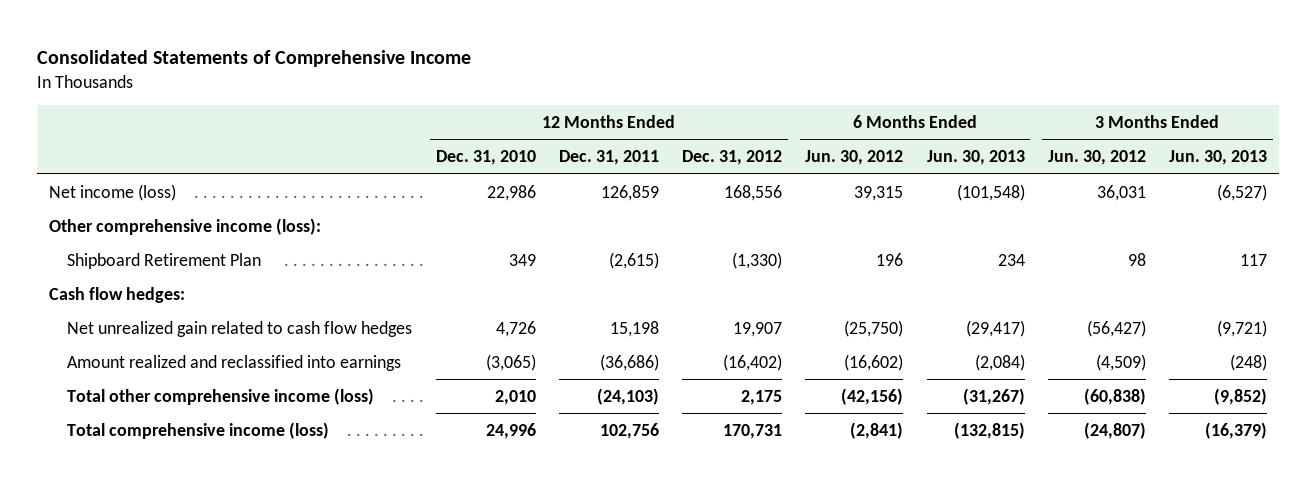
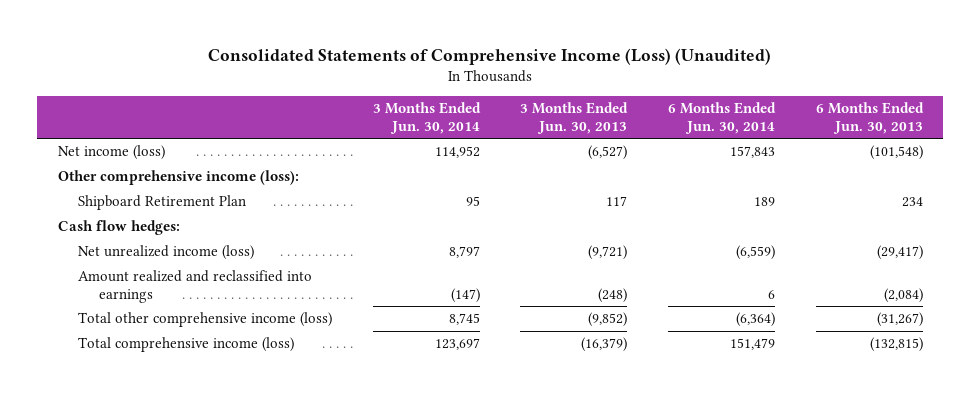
- Consolidated Statements of Comprehensive Income
+ Consolidated Statements of Comprehensive Income (Loss) (Unaudited)
- | 12 Months Ended Dec. 31, 2010 | 12 Months Ended Dec. 31, 2011 | 12 Months Ended Dec. 31, 2012 | 6 Months Ended Jun. 30, 2012 | 6 Months Ended Jun. 30, 2013 | 3 Months Ended Jun. 30, 2012 | 3 Months Ended Jun. 30, 2013
+ | 3 Months Ended Jun. 30, 2014 | 3 Months Ended Jun. 30, 2013 | 6 Months Ended Jun. 30, 2014 | 6 Months Ended Jun. 30, 2013
- Net unrealized gain related to cash flow hedges | 4,726 | 15,198 | 19,907 | (25,750) | (29,417) | (56,427) | (9,721)
+ Net unrealized income (loss) | 8,797 | (9,721) | (6,559) | (29,417)

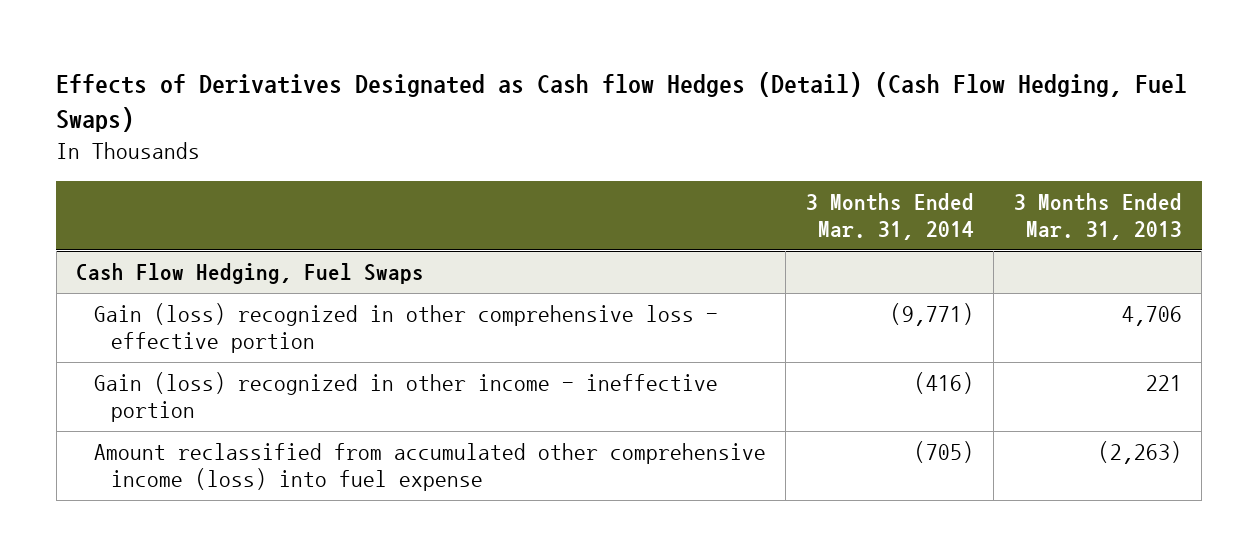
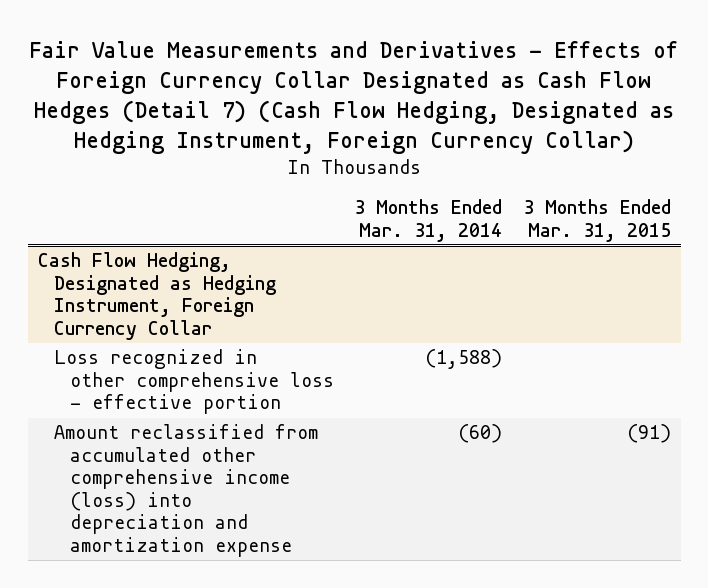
- Effects of Derivatives Designated as Cash flow Hedges (Detail) (Cash Flow Hedging, Fuel Swaps)
+ Fair Value Measurements and Derivatives - Effects of Foreign Currency Collar Designated as Cash Flow Hedges (Detail 7) (Cash Flow Hedging, Designated as Hedging Instrument, Foreign Currency Collar)
- | 3 Months Ended Mar. 31, 2014 | 3 Months Ended Mar. 31, 2013
+ | 3 Months Ended Mar. 31, 2014 | 3 Months Ended Mar. 31, 2015
- Cash Flow Hedging, Fuel Swaps
- Gain (loss) recognized in other comprehensive loss - effective portion | (9,771) | 4,706
- Gain (loss) recognized in other income - ineffective portion | (416) | 221
- Amount reclassified from accumulated other comprehensive income (loss) into fuel expense | (705) | (2,263)
+ Cash Flow Hedging, Designated as Hedging Instrument, Foreign Currency Collar
+ Loss recognized in other comprehensive loss - effective portion | (1,588) |
+ Amount reclassified from accumulated other comprehensive income (loss) into depreciation and amortization expense | (60) | (91)

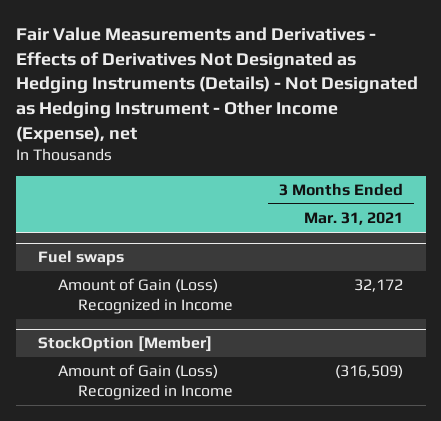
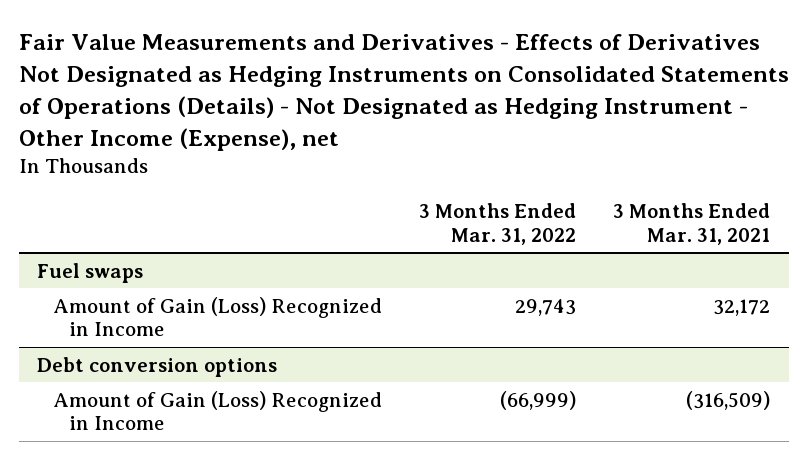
- Fair Value Measurements and Derivatives - Effects of Derivatives Not Designated as Hedging Instruments (Details) - Not Designated as Hedging Instrument - Other Income (Expense), net
+ Fair Value Measurements and Derivatives - Effects of Derivatives Not Designated as Hedging Instruments on Consolidated Statements of Operations (Details) - Not Designated as Hedging Instrument - Other Income (Expense), net
- | 3 Months Ended Mar. 31, 2021
+ | 3 Months Ended Mar. 31, 2022 | 3 Months Ended Mar. 31, 2021
- StockOption [Member]
+ Debt conversion options

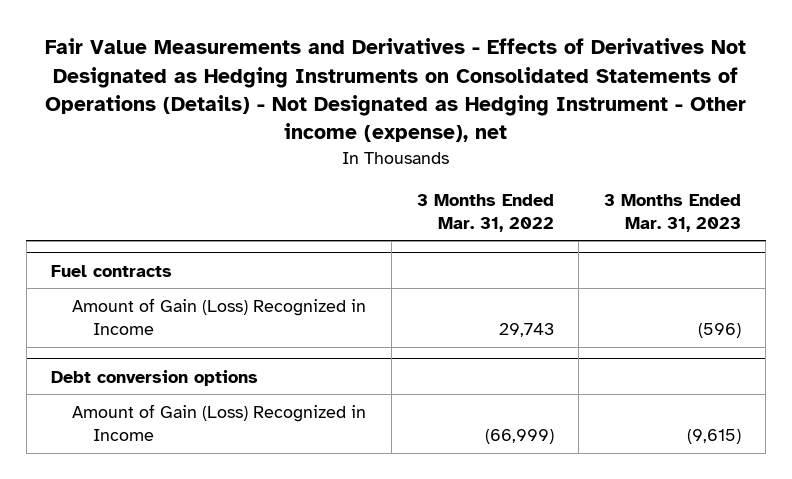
- Fair Value Measurements and Derivatives - Effects of Derivatives Not Designated as Hedging Instruments on Consolidated Statements of Operations (Details) - Not Designated as Hedging Instrument - Other Income (Expense), net
+ Fair Value Measurements and Derivatives - Effects of Derivatives Not Designated as Hedging Instruments on Consolidated Statements of Operations (Details) - Not Designated as Hedging Instrument - Other income (expense), net
- | 3 Months Ended Mar. 31, 2022 | 3 Months Ended Mar. 31, 2021
+ | 3 Months Ended Mar. 31, 2022 | 3 Months Ended Mar. 31, 2023
- Fuel swaps
+ Fuel contracts

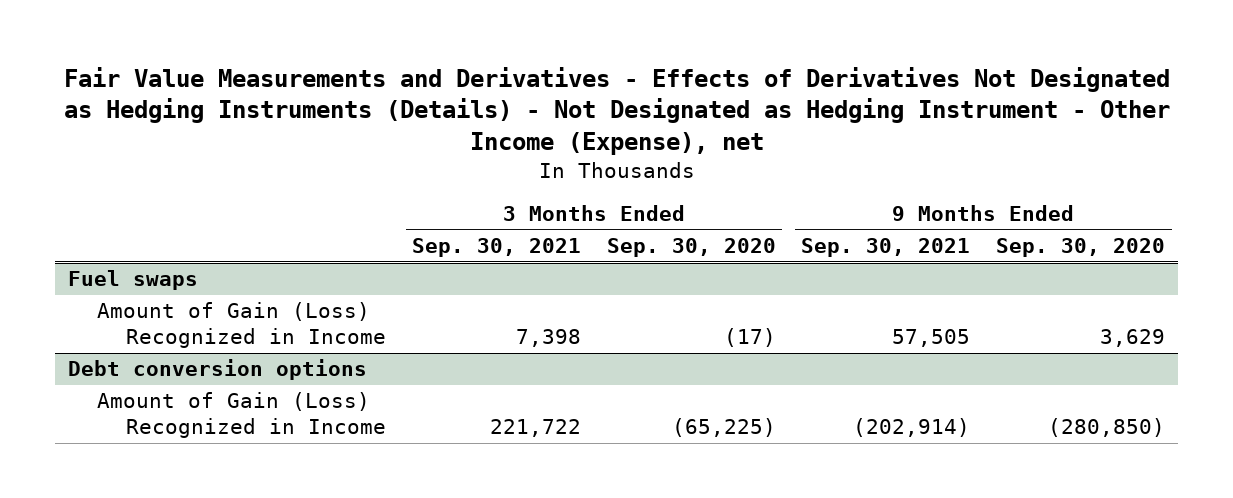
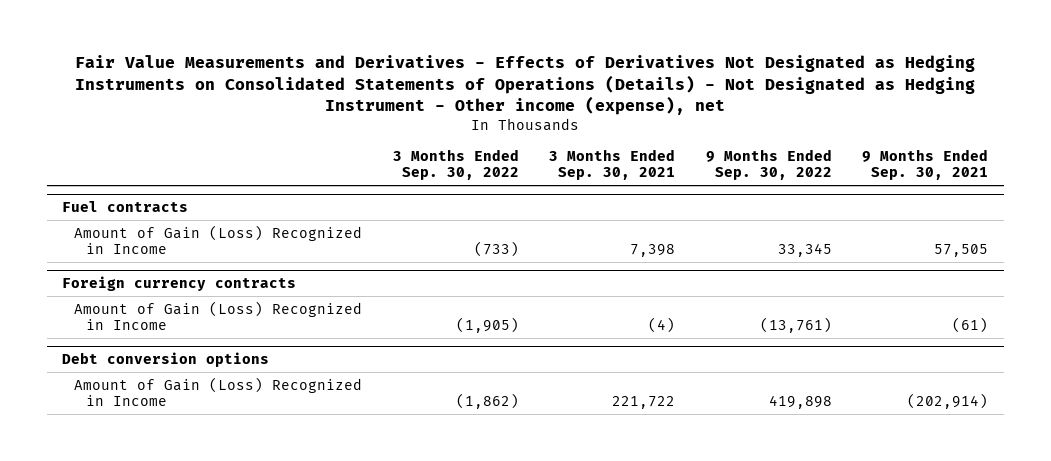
- Fair Value Measurements and Derivatives - Effects of Derivatives Not Designated as Hedging Instruments (Details) - Not Designated as Hedging Instrument - Other Income (Expense), net
+ Fair Value Measurements and Derivatives - Effects of Derivatives Not Designated as Hedging Instruments on Consolidated Statements of Operations (Details) - Not Designated as Hedging Instrument - Other income (expense), net
- | 3 Months Ended Sep. 30, 2021 | 3 Months Ended Sep. 30, 2020 | 9 Months Ended Sep. 30, 2021 | 9 Months Ended Sep. 30, 2020
+ | 3 Months Ended Sep. 30, 2022 | 3 Months Ended Sep. 30, 2021 | 9 Months Ended Sep. 30, 2022 | 9 Months Ended Sep. 30, 2021
- Fuel swaps
+ Fuel contracts
+ Foreign currency contracts
+ Amount of Gain (Loss) Recognized in Income | (1,905) | (4) | (13,761) | (61)

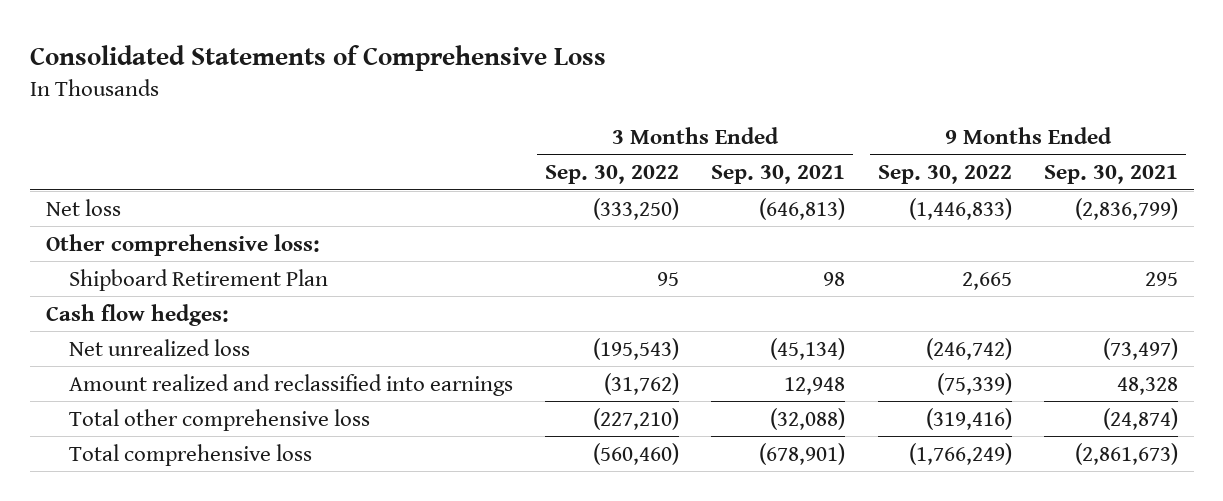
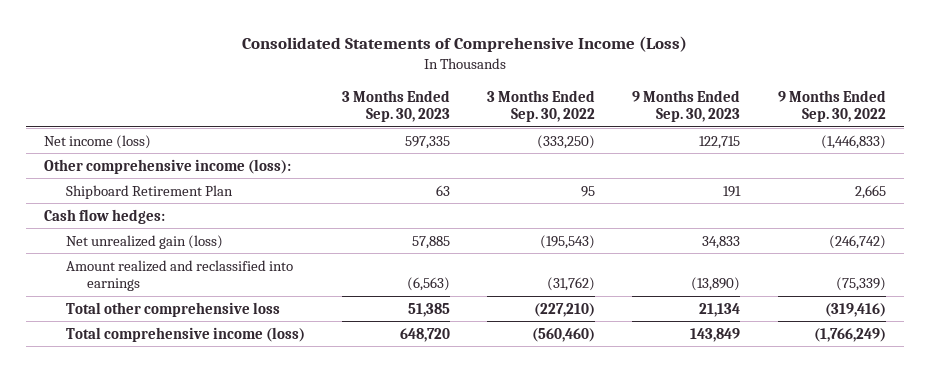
- Consolidated Statements of Comprehensive Loss
+ Consolidated Statements of Comprehensive Income (Loss)
- | 3 Months Ended Sep. 30, 2022 | 3 Months Ended Sep. 30, 2021 | 9 Months Ended Sep. 30, 2022 | 9 Months Ended Sep. 30, 2021
+ | 3 Months Ended Sep. 30, 2023 | 3 Months Ended Sep. 30, 2022 | 9 Months Ended Sep. 30, 2023 | 9 Months Ended Sep. 30, 2022
- Net loss | (333,250) | (646,813) | (1,446,833) | (2,836,799)
- Other comprehensive loss:
+ Net income (loss) | 597,335 | (333,250) | 122,715 | (1,446,833)
+ Other comprehensive income (loss):
- Net unrealized loss | (195,543) | (45,134) | (246,742) | (73,497)
+ Net unrealized gain (loss) | 57,885 | (195,543) | 34,833 | (246,742)
- Total comprehensive loss | (560,460) | (678,901) | (1,766,249) | (2,861,673)
+ Total comprehensive income (loss) | 648,720 | (560,460) | 143,849 | (1,766,249)

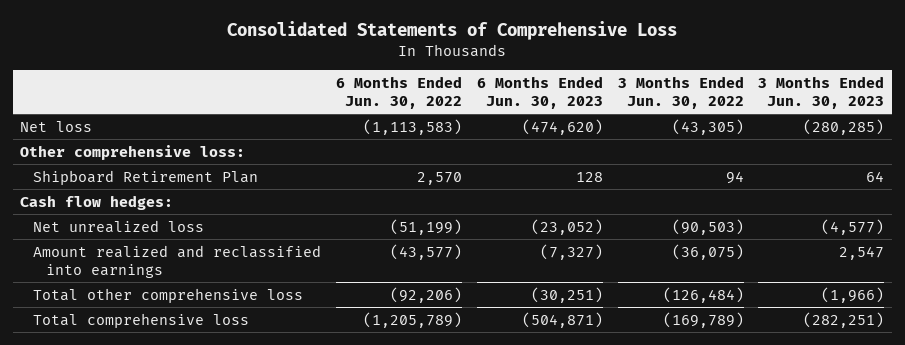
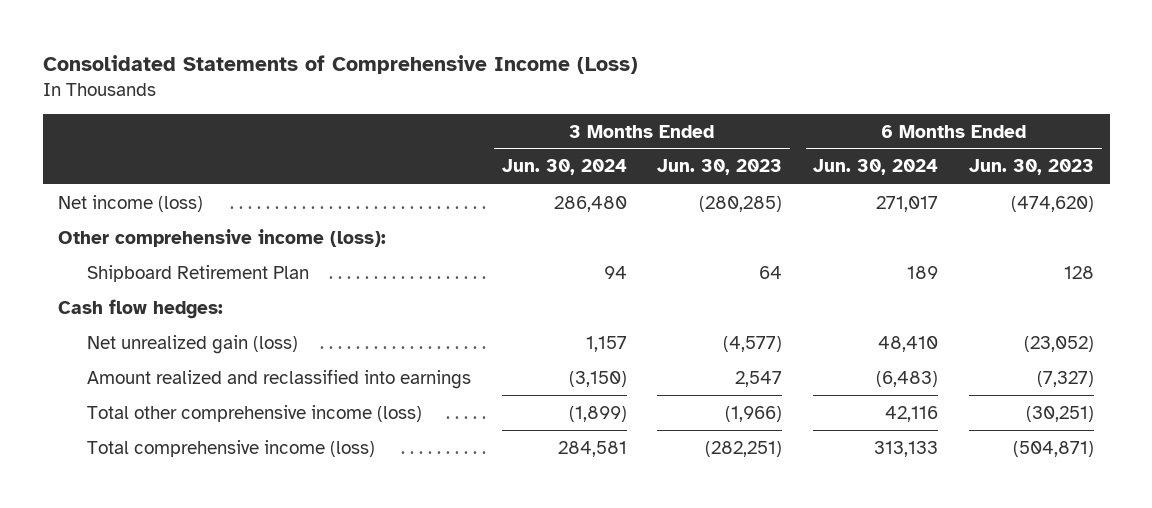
- Consolidated Statements of Comprehensive Loss
+ Consolidated Statements of Comprehensive Income (Loss)
- | 6 Months Ended Jun. 30, 2022 | 6 Months Ended Jun. 30, 2023 | 3 Months Ended Jun. 30, 2022 | 3 Months Ended Jun. 30, 2023
+ | 3 Months Ended Jun. 30, 2024 | 3 Months Ended Jun. 30, 2023 | 6 Months Ended Jun. 30, 2024 | 6 Months Ended Jun. 30, 2023
- Net loss | (1,113,583) | (474,620) | (43,305) | (280,285)
- Other comprehensive loss:
+ Net income (loss) | 286,480 | (280,285) | 271,017 | (474,620)
+ Other comprehensive income (loss):
- Net unrealized loss | (51,199) | (23,052) | (90,503) | (4,577)
+ Net unrealized gain (loss) | 1,157 | (4,577) | 48,410 | (23,052)
- Total other comprehensive loss | (92,206) | (30,251) | (126,484) | (1,966)
- Total comprehensive loss | (1,205,789) | (504,871) | (169,789) | (282,251)
+ Total other comprehensive income (loss) | (1,899) | (1,966) | 42,116 | (30,251)
+ Total comprehensive income (loss) | 284,581 | (282,251) | 313,133 | (504,871)

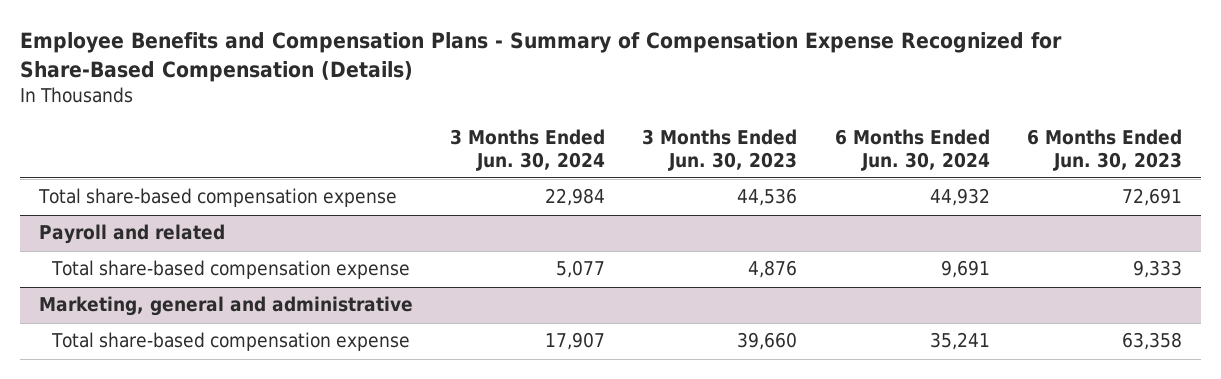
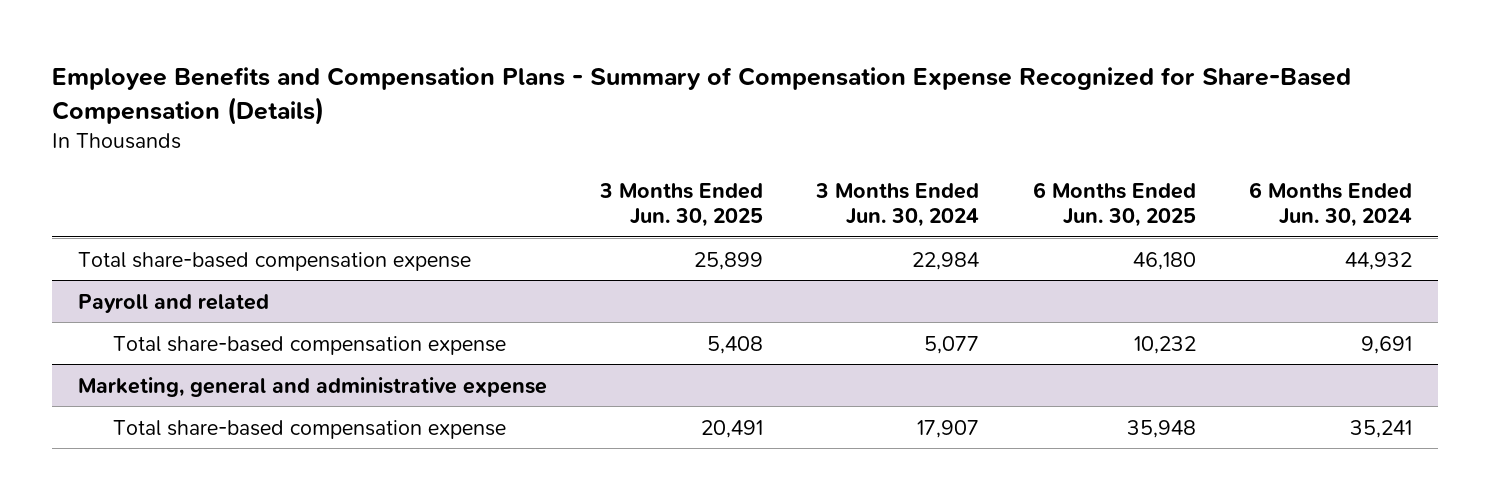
- | 3 Months Ended Jun. 30, 2024 | 3 Months Ended Jun. 30, 2023 | 6 Months Ended Jun. 30, 2024 | 6 Months Ended Jun. 30, 2023
+ | 3 Months Ended Jun. 30, 2025 | 3 Months Ended Jun. 30, 2024 | 6 Months Ended Jun. 30, 2025 | 6 Months Ended Jun. 30, 2024
- Marketing, general and administrative
+ Marketing, general and administrative expense

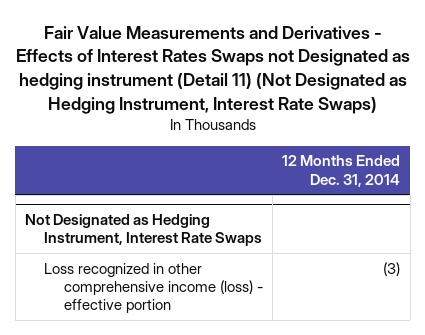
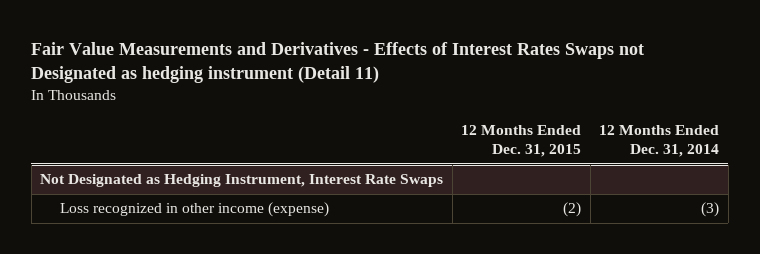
- Fair Value Measurements and Derivatives - Effects of Interest Rates Swaps not Designated as hedging instrument (Detail 11) (Not Designated as Hedging Instrument, Interest Rate Swaps)
+ Fair Value Measurements and Derivatives - Effects of Interest Rates Swaps not Designated as hedging instrument (Detail 11)
- | 12 Months Ended Dec. 31, 2014
+ | 12 Months Ended Dec. 31, 2015 | 12 Months Ended Dec. 31, 2014
@ Not Designated as Hedging Instrument, Interest Rate Swaps
- Loss recognized in other comprehensive income (loss) - effective portion | (3)
+ Loss recognized in other income (expense) | (2) | (3)

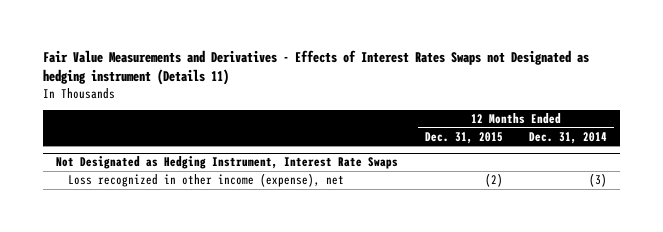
- Fair Value Measurements and Derivatives - Effects of Interest Rates Swaps not Designated as hedging instrument (Detail 11)
+ Fair Value Measurements and Derivatives - Effects of Interest Rates Swaps not Designated as hedging instrument (Details 11)
@ Not Designated as Hedging Instrument, Interest Rate Swaps
- Loss recognized in other income (expense) | (2) | (3)
+ Loss recognized in other income (expense), net | (2) | (3)

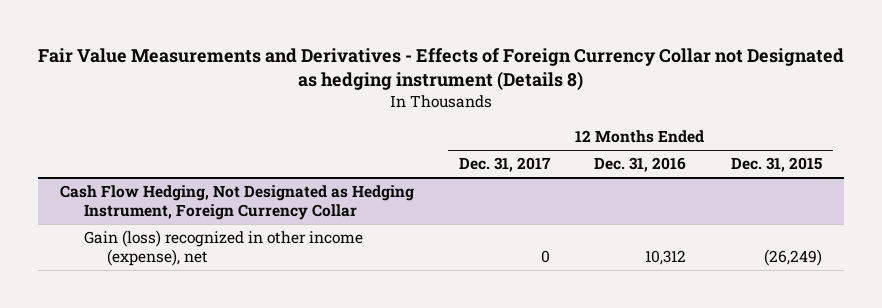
- Fair Value Measurements and Derivatives - Effects of Interest Rates Swaps not Designated as hedging instrument (Details 11)
+ Fair Value Measurements and Derivatives - Effects of Foreign Currency Collar not Designated as hedging instrument (Details 8)
- | 12 Months Ended Dec. 31, 2015 | 12 Months Ended Dec. 31, 2014
+ | 12 Months Ended Dec. 31, 2017 | 12 Months Ended Dec. 31, 2016 | 12 Months Ended Dec. 31, 2015
- Not Designated as Hedging Instrument, Interest Rate Swaps
- Loss recognized in other income (expense), net | (2) | (3)
+ Cash Flow Hedging, Not Designated as Hedging Instrument, Foreign Currency Collar
+ Gain (loss) recognized in other income (expense), net | 0 | 10,312 | (26,249)

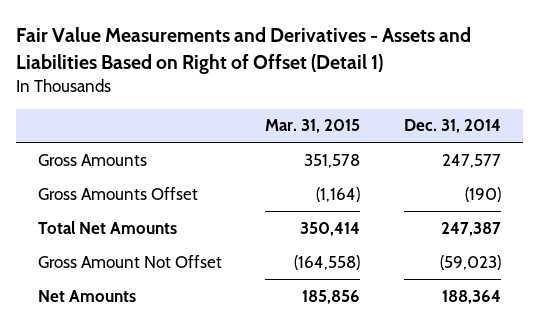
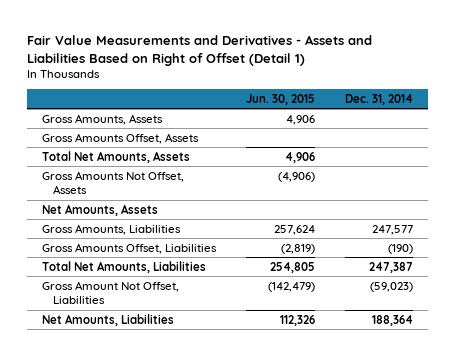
- | Mar. 31, 2015 | Dec. 31, 2014
+ | Jun. 30, 2015 | Dec. 31, 2014
- Gross Amounts | 351,578 | 247,577
- Gross Amounts Offset | (1,164) | (190)
- Total Net Amounts | 350,414 | 247,387
- Gross Amount Not Offset | (164,558) | (59,023)
- Net Amounts | 185,856 | 188,364
+ Gross Amounts, Assets | 4,906 |
+ Gross Amounts Offset, Assets
+ Total Net Amounts, Assets | 4,906 |
+ Gross Amounts Not Offset, Assets | (4,906) |
+ Net Amounts, Assets
+ Gross Amounts, Liabilities | 257,624 | 247,577
+ Gross Amounts Offset, Liabilities | (2,819) | (190)
+ Total Net Amounts, Liabilities | 254,805 | 247,387
+ Gross Amount Not Offset, Liabilities | (142,479) | (59,023)
+ Net Amounts, Liabilities | 112,326 | 188,364

